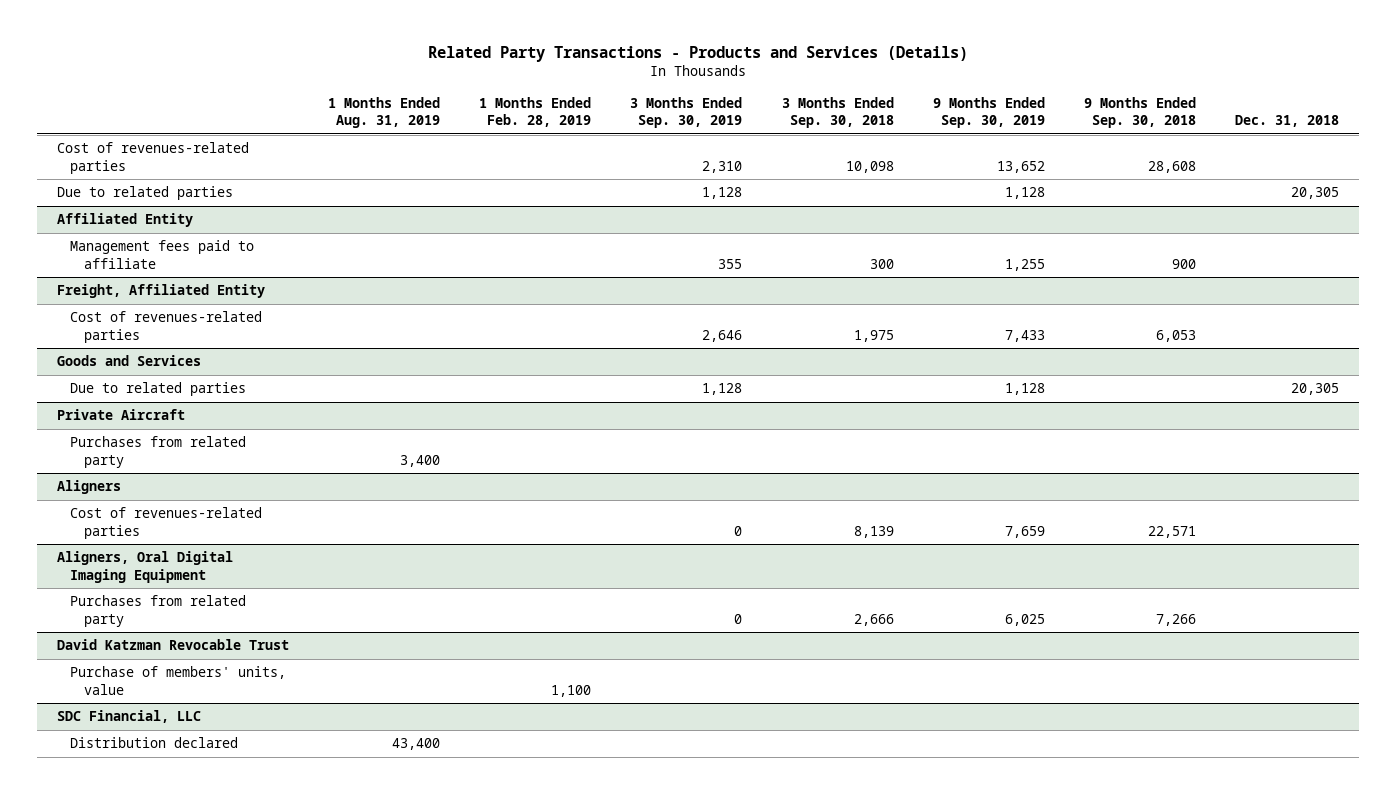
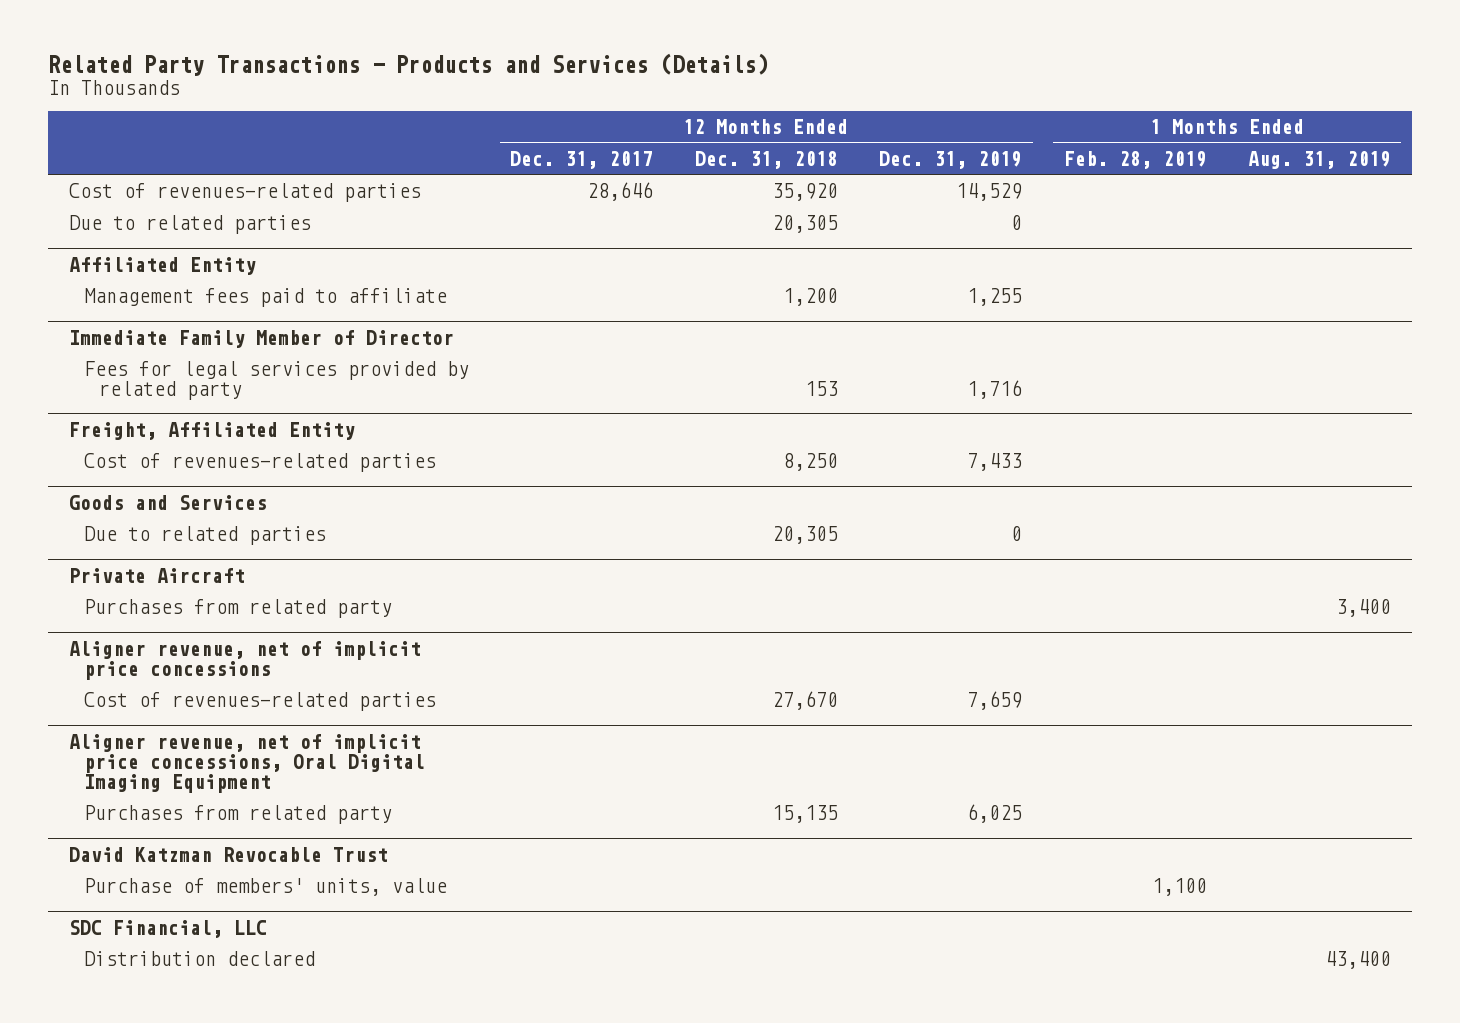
- | 1 Months Ended Aug. 31, 2019 | 1 Months Ended Feb. 28, 2019 | 3 Months Ended Sep. 30, 2019 | 3 Months Ended Sep. 30, 2018 | 9 Months Ended Sep. 30, 2019 | 9 Months Ended Sep. 30, 2018 | Dec. 31, 2018
+ | 12 Months Ended Dec. 31, 2017 | 12 Months Ended Dec. 31, 2018 | 12 Months Ended Dec. 31, 2019 | 1 Months Ended Feb. 28, 2019 | 1 Months Ended Aug. 31, 2019
+ Immediate Family Member of Director
+ Fees for legal services provided by related party | | 153 | 1,716 | |
- Aligners
+ Aligner revenue, net of implicit price concessions
- Aligners, Oral Digital Imaging Equipment
+ Aligner revenue, net of implicit price concessions, Oral Digital Imaging Equipment

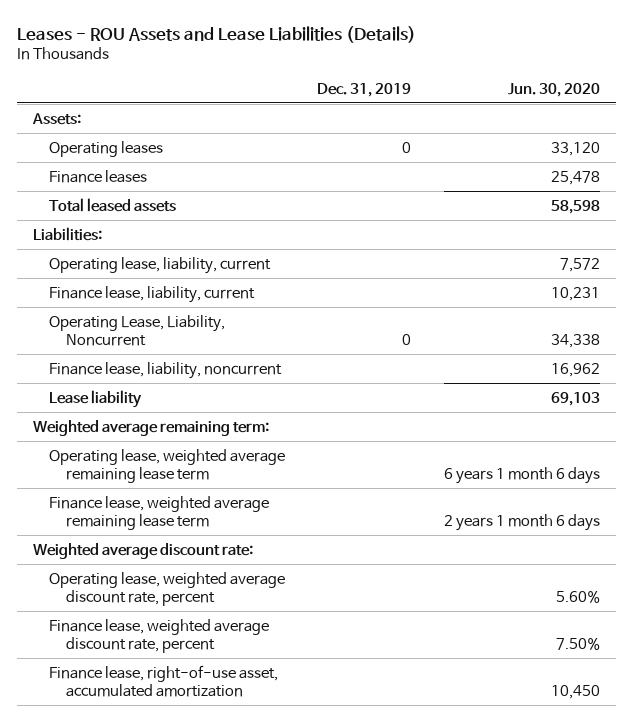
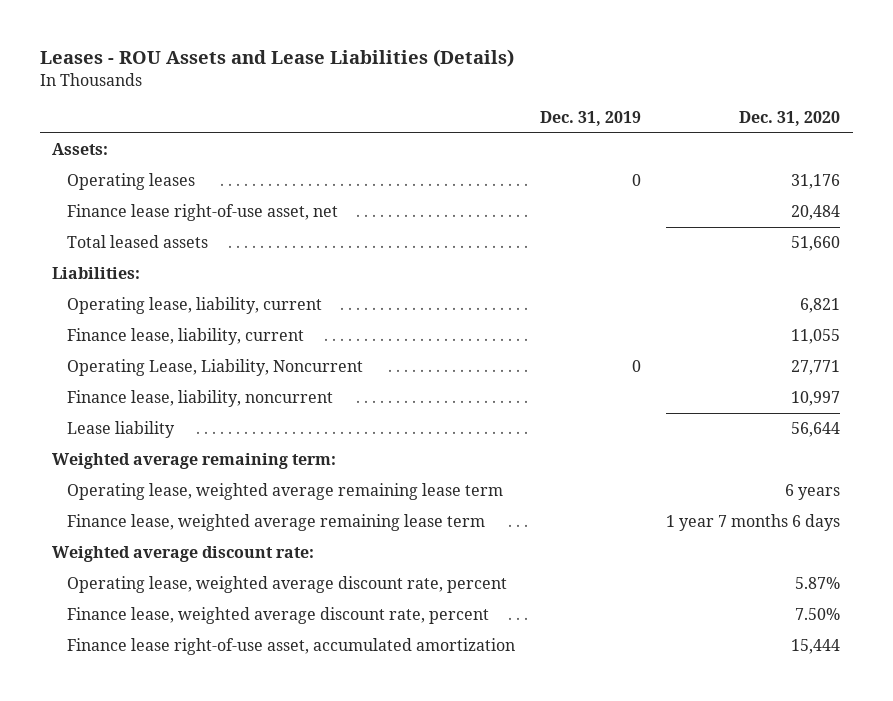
- | Dec. 31, 2019 | Jun. 30, 2020
+ | Dec. 31, 2019 | Dec. 31, 2020
- Finance leases | | 25,478
+ Finance lease right-of-use asset, net | | 20,484
- Finance lease, right-of-use asset, accumulated amortization | | 10,450
+ Finance lease right-of-use asset, accumulated amortization | | 15,444

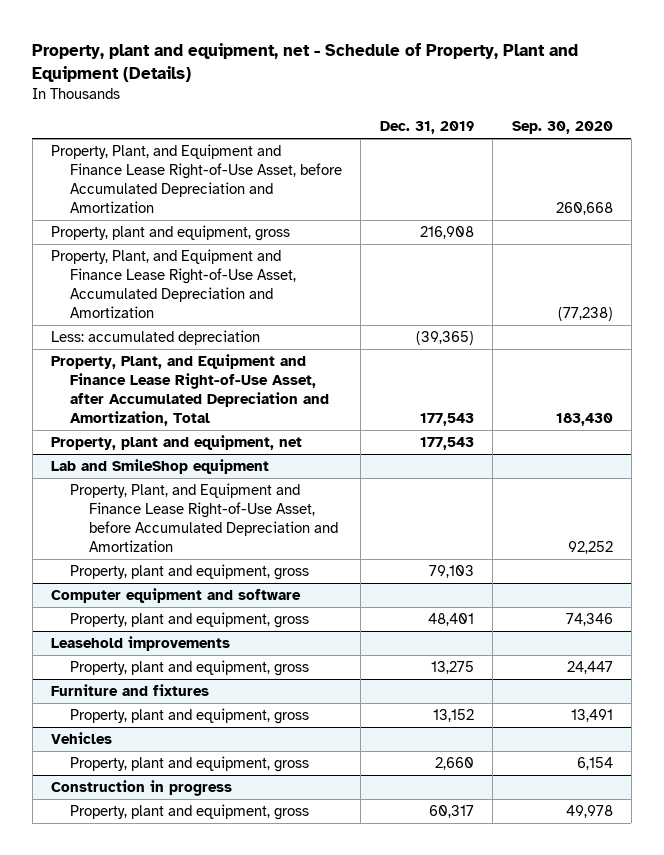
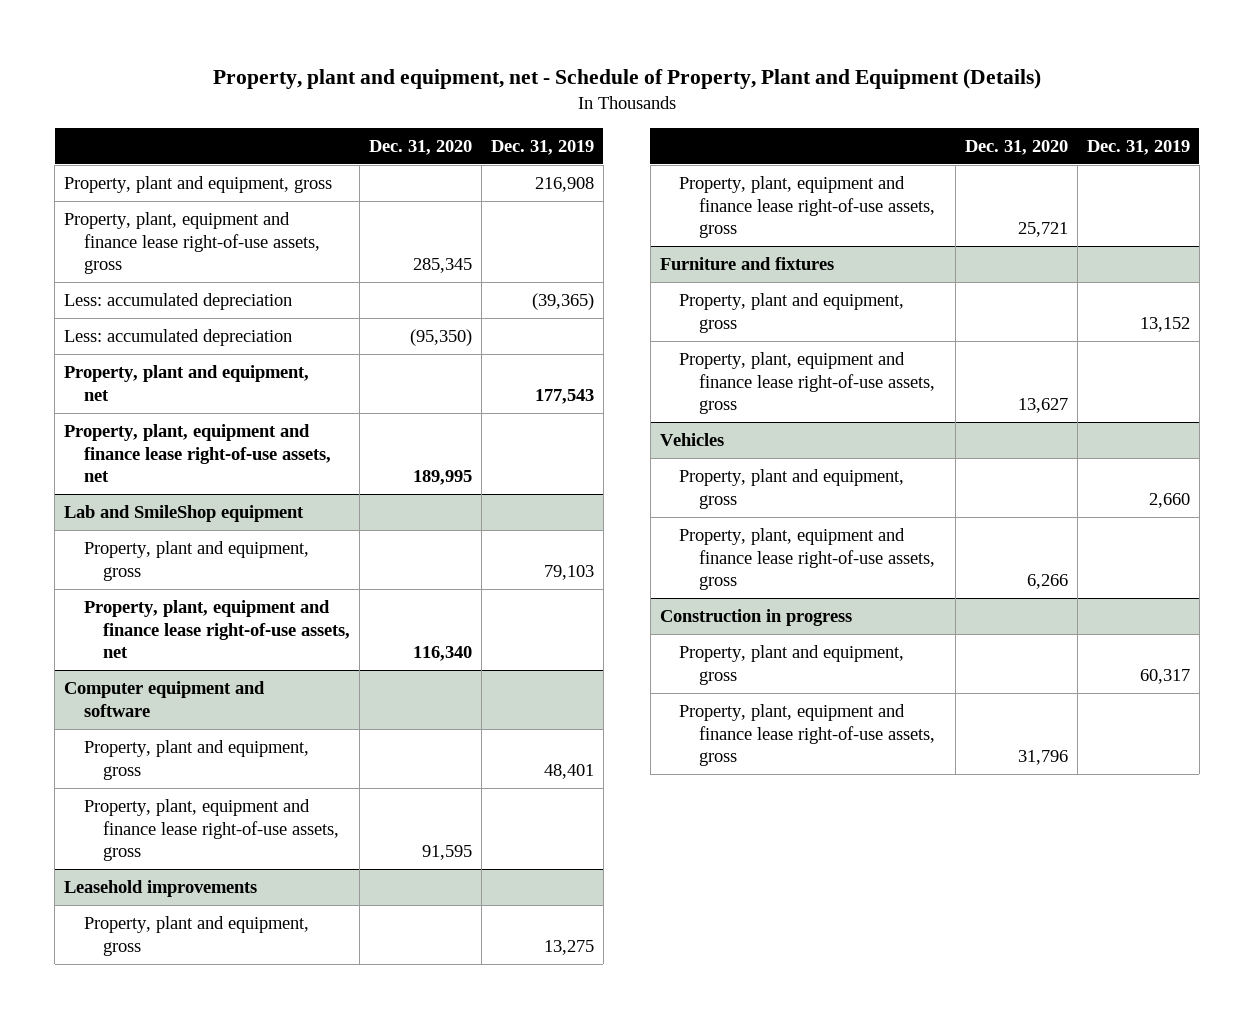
- | Dec. 31, 2019 | Sep. 30, 2020
+ | Dec. 31, 2020 | Dec. 31, 2019
- Property, Plant, and Equipment and Finance Lease Right-of-Use Asset, before Accumulated Depreciation and Amortization | | 260,668
- Property, Plant, and Equipment and Finance Lease Right-of-Use Asset, Accumulated Depreciation and Amortization | | (77,238)
+ Property, plant, equipment and finance lease right-of-use assets, gross | 285,345 |
- Property, Plant, and Equipment and Finance Lease Right-of-Use Asset, after Accumulated Depreciation and Amortization, Total | 177,543 | 183,430
+ Less: accumulated depreciation | (95,350) |
+ Property, plant, equipment and finance lease right-of-use assets, net | 189,995 |
@ Lab and SmileShop equipment
- Property, Plant, and Equipment and Finance Lease Right-of-Use Asset, before Accumulated Depreciation and Amortization | | 92,252
+ Property, plant, equipment and finance lease right-of-use assets, net | 116,340 |
@ Computer equipment and software
+ Property, plant, equipment and finance lease right-of-use assets, gross | 91,595 |
@ Leasehold improvements
+ Property, plant, equipment and finance lease right-of-use assets, gross | 25,721 |
@ Furniture and fixtures
+ Property, plant, equipment and finance lease right-of-use assets, gross | 13,627 |
@ Vehicles
+ Property, plant, equipment and finance lease right-of-use assets, gross | 6,266 |
@ Construction in progress
+ Property, plant, equipment and finance lease right-of-use assets, gross | 31,796 |

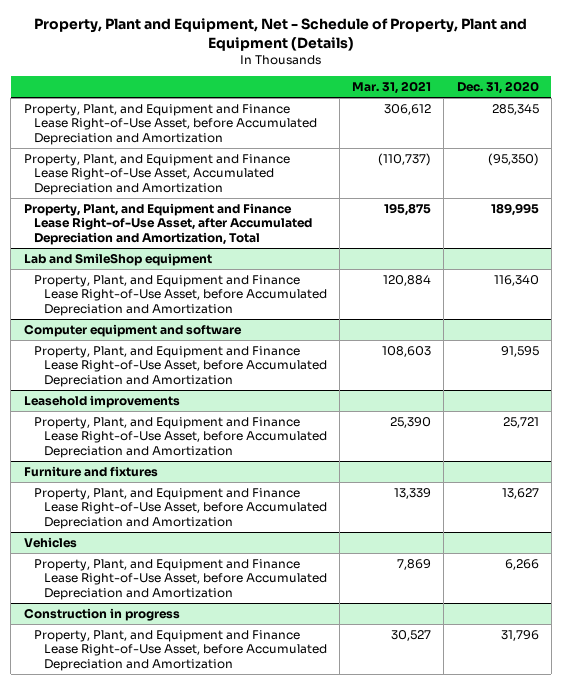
- Property, plant and equipment, net - Schedule of Property, Plant and Equipment (Details)
+ Property, Plant and Equipment, Net - Schedule of Property, Plant and Equipment (Details)
- | Dec. 31, 2020 | Dec. 31, 2019
+ | Mar. 31, 2021 | Dec. 31, 2020
- Property, plant and equipment, gross | | 216,908
- Property, plant, equipment and finance lease right-of-use assets, gross | 285,345 |
- Less: accumulated depreciation | | (39,365)
- Less: accumulated depreciation | (95,350) |
- Property, plant and equipment, net | | 177,543
- Property, plant, equipment and finance lease right-of-use assets, net | 189,995 |
+ Property, Plant, and Equipment and Finance Lease Right-of-Use Asset, before Accumulated Depreciation and Amortization | 306,612 | 285,345
+ Property, Plant, and Equipment and Finance Lease Right-of-Use Asset, Accumulated Depreciation and Amortization | (110,737) | (95,350)
+ Property, Plant, and Equipment and Finance Lease Right-of-Use Asset, after Accumulated Depreciation and Amortization, Total | 195,875 | 189,995
@ Lab and SmileShop equipment
- Property, plant and equipment, gross | | 79,103
- Property, plant, equipment and finance lease right-of-use assets, net | 116,340 |
+ Property, Plant, and Equipment and Finance Lease Right-of-Use Asset, before Accumulated Depreciation and Amortization | 120,884 | 116,340
@ Computer equipment and software
- Property, plant and equipment, gross | | 48,401
- Property, plant, equipment and finance lease right-of-use assets, gross | 91,595 |
+ Property, Plant, and Equipment and Finance Lease Right-of-Use Asset, before Accumulated Depreciation and Amortization | 108,603 | 91,595
@ Leasehold improvements
- Property, plant and equipment, gross | | 13,275
- Property, plant, equipment and finance lease right-of-use assets, gross | 25,721 |
+ Property, Plant, and Equipment and Finance Lease Right-of-Use Asset, before Accumulated Depreciation and Amortization | 25,390 | 25,721
@ Furniture and fixtures
- Property, plant and equipment, gross | | 13,152
- Property, plant, equipment and finance lease right-of-use assets, gross | 13,627 |
+ Property, Plant, and Equipment and Finance Lease Right-of-Use Asset, before Accumulated Depreciation and Amortization | 13,339 | 13,627
@ Vehicles
- Property, plant and equipment, gross | | 2,660
- Property, plant, equipment and finance lease right-of-use assets, gross | 6,266 |
+ Property, Plant, and Equipment and Finance Lease Right-of-Use Asset, before Accumulated Depreciation and Amortization | 7,869 | 6,266
@ Construction in progress
- Property, plant and equipment, gross | | 60,317
- Property, plant, equipment and finance lease right-of-use assets, gross | 31,796 |
+ Property, Plant, and Equipment and Finance Lease Right-of-Use Asset, before Accumulated Depreciation and Amortization | 30,527 | 31,796

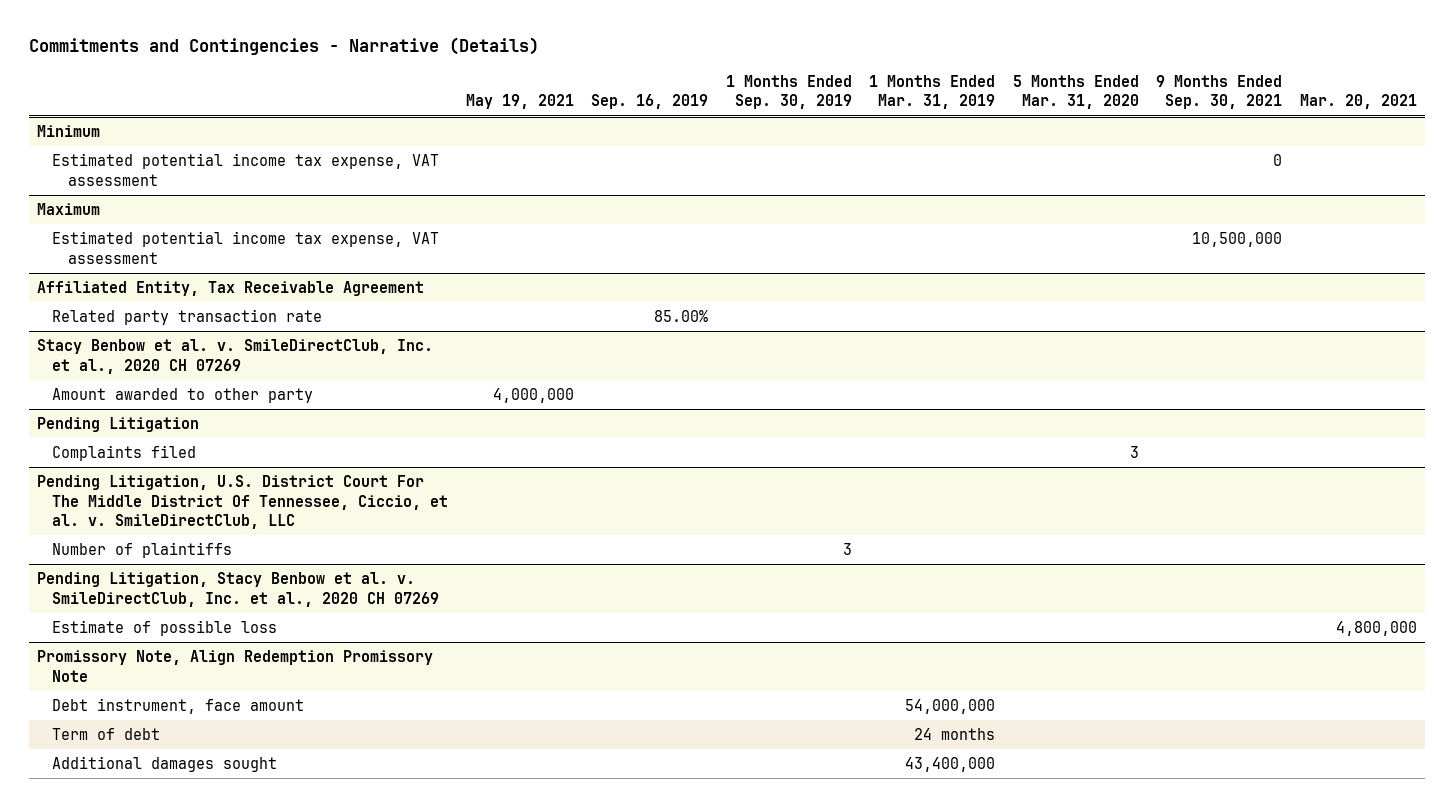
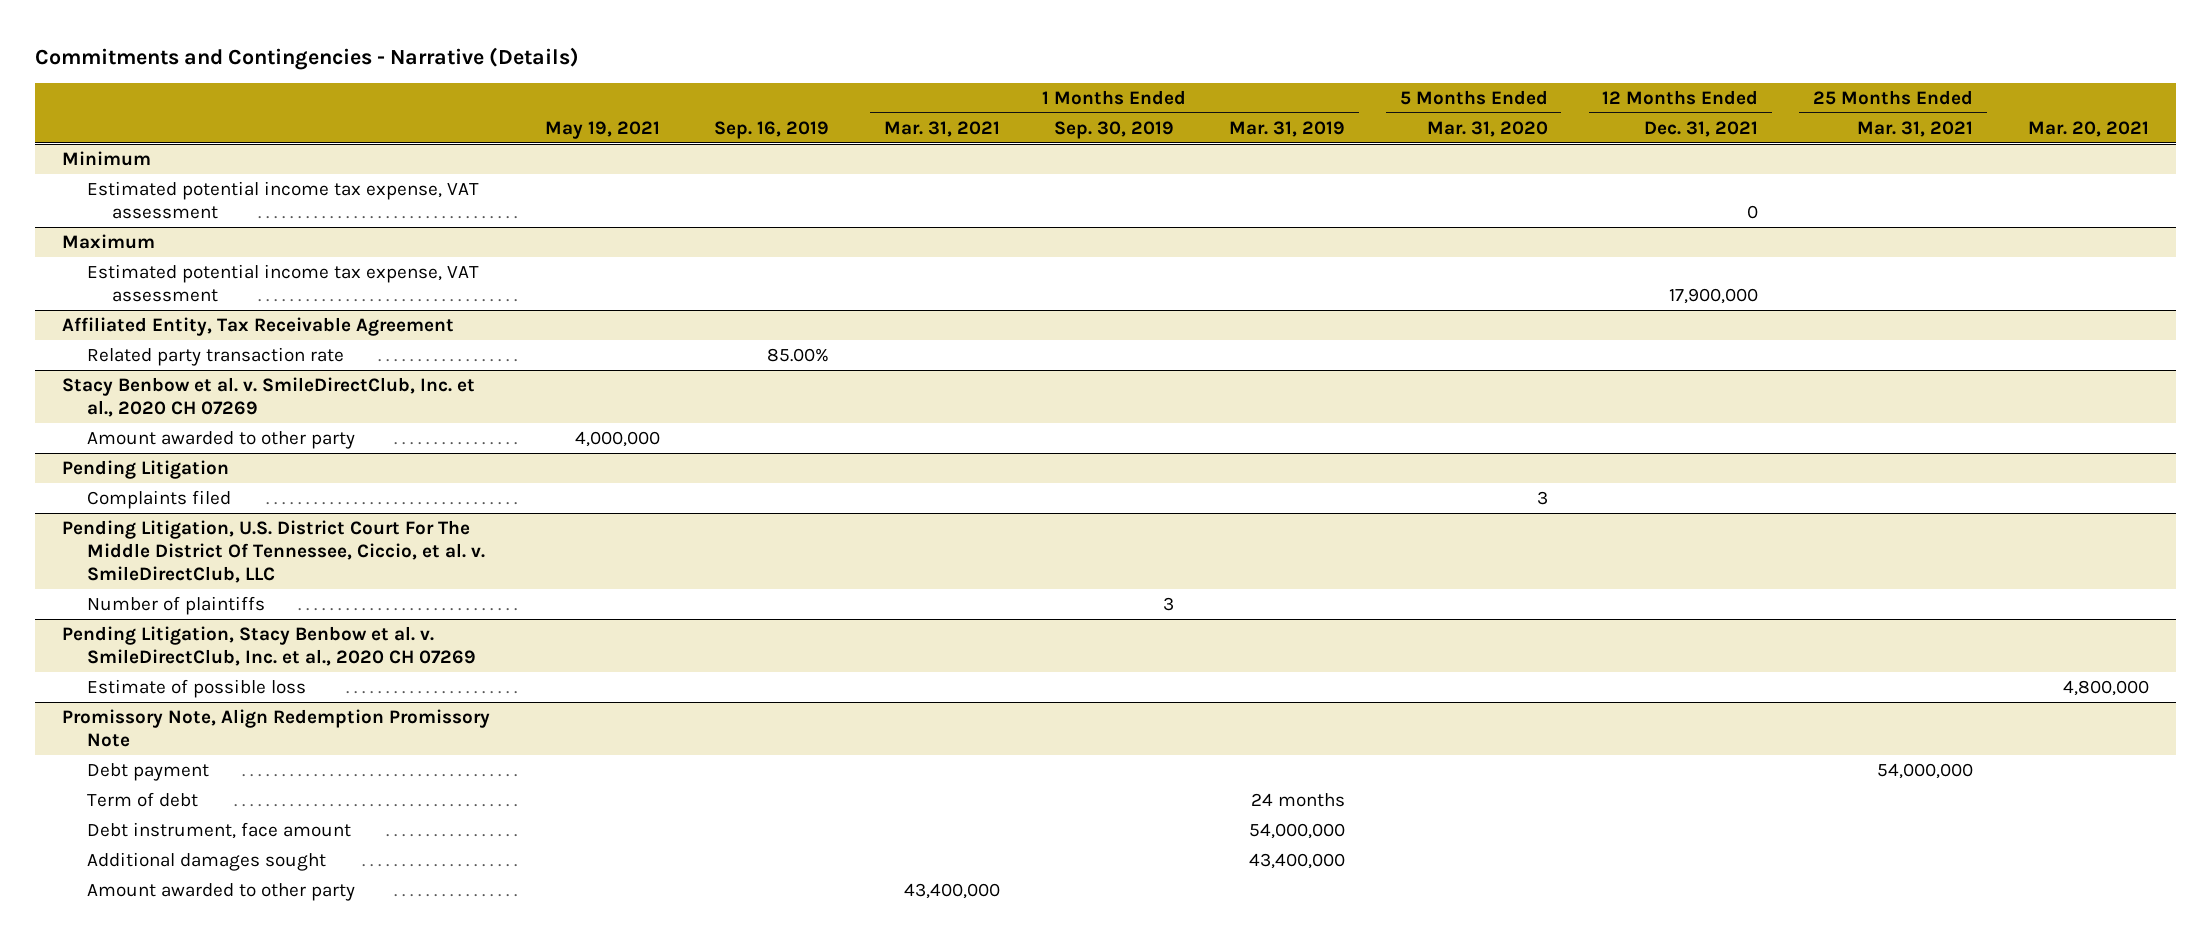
- | May 19, 2021 | Sep. 16, 2019 | 1 Months Ended Sep. 30, 2019 | 1 Months Ended Mar. 31, 2019 | 5 Months Ended Mar. 31, 2020 | 9 Months Ended Sep. 30, 2021 | Mar. 20, 2021
+ | May 19, 2021 | Sep. 16, 2019 | 1 Months Ended Mar. 31, 2021 | 1 Months Ended Sep. 30, 2019 | 1 Months Ended Mar. 31, 2019 | 5 Months Ended Mar. 31, 2020 | 12 Months Ended Dec. 31, 2021 | 25 Months Ended Mar. 31, 2021 | Mar. 20, 2021
@ Promissory Note, Align Redemption Promissory Note
+ Debt payment | | | | | | | | 54,000,000 |
moved down: Debt instrument, face amount | | | | | 54,000,000 | | | |
+ Amount awarded to other party | | | 43,400,000 | | | | | |

